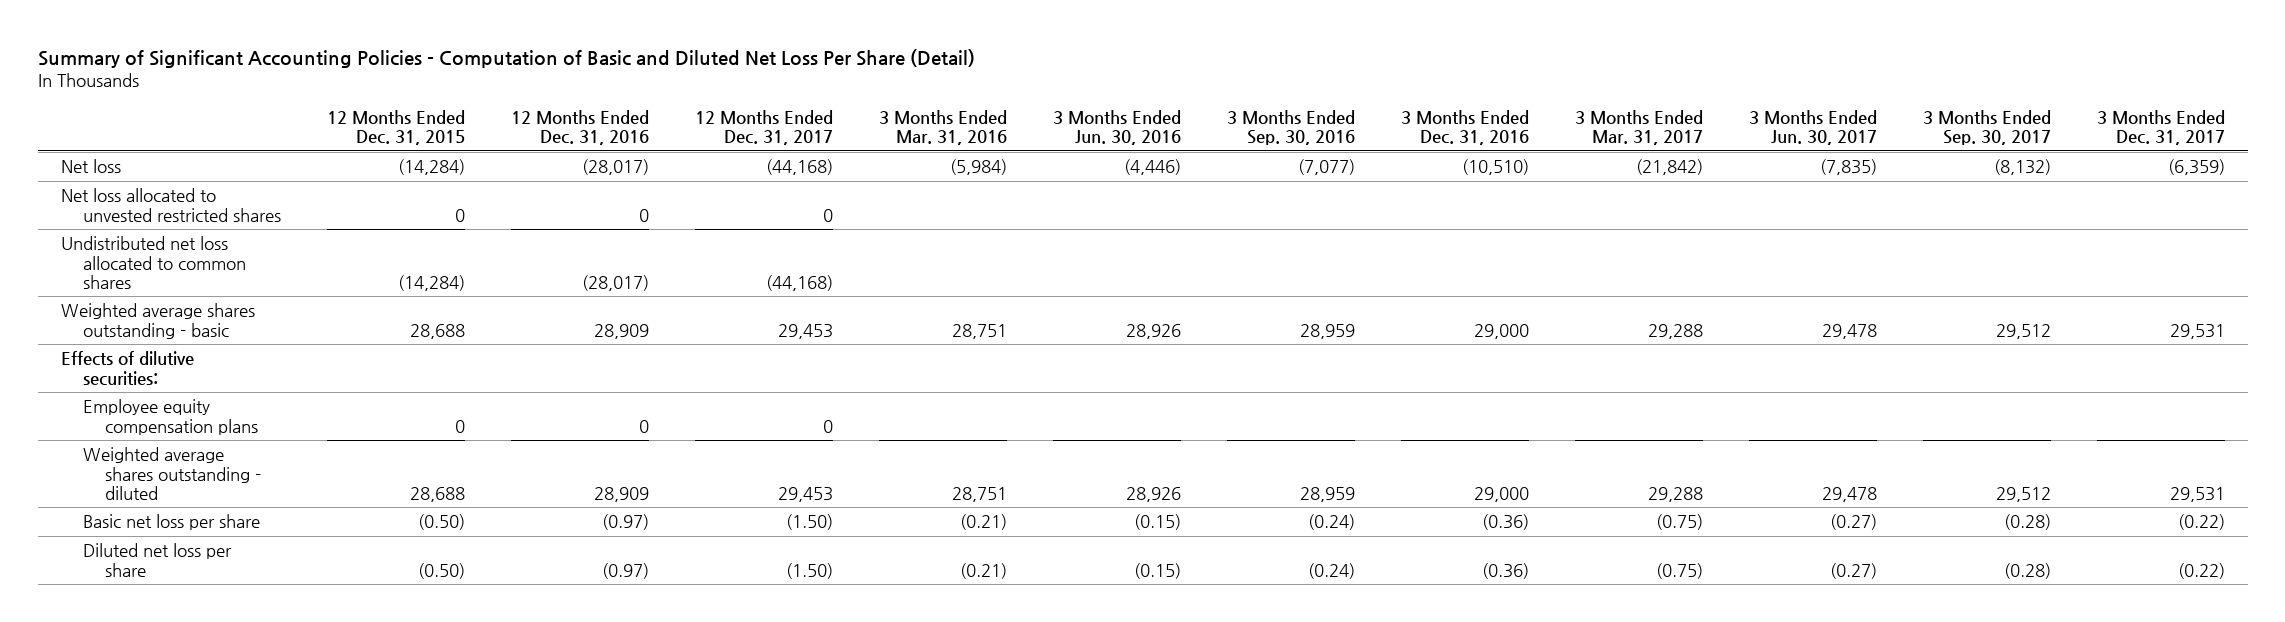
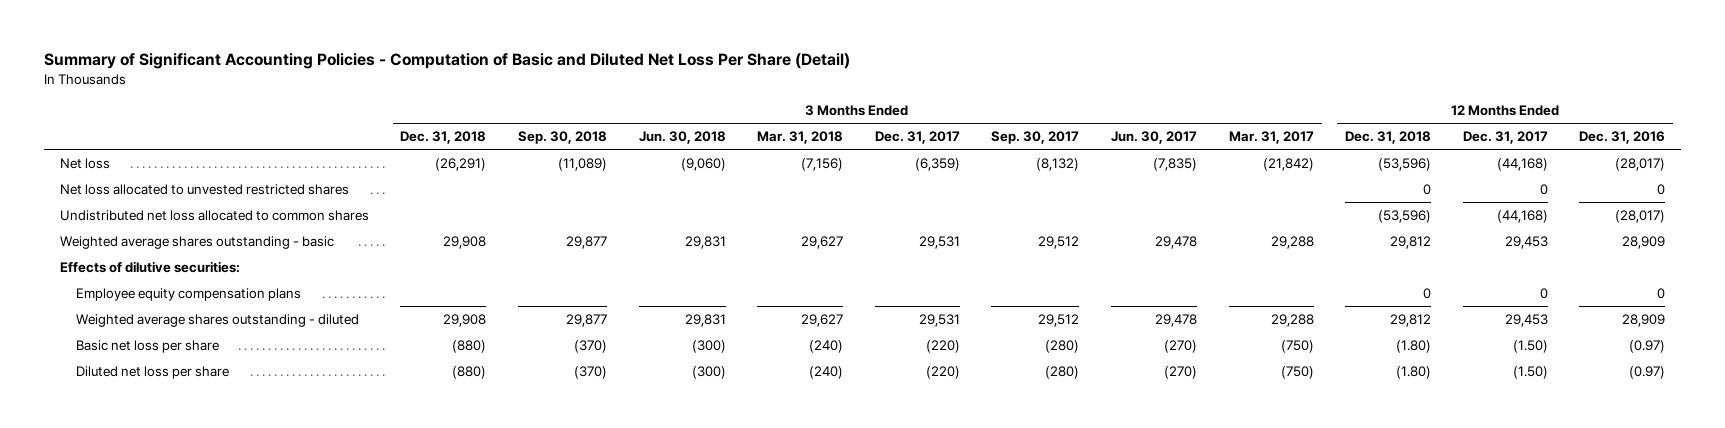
- | 12 Months Ended Dec. 31, 2015 | 12 Months Ended Dec. 31, 2016 | 12 Months Ended Dec. 31, 2017 | 3 Months Ended Mar. 31, 2016 | 3 Months Ended Jun. 30, 2016 | 3 Months Ended Sep. 30, 2016 | 3 Months Ended Dec. 31, 2016 | 3 Months Ended Mar. 31, 2017 | 3 Months Ended Jun. 30, 2017 | 3 Months Ended Sep. 30, 2017 | 3 Months Ended Dec. 31, 2017
+ | 3 Months Ended Dec. 31, 2018 | 3 Months Ended Sep. 30, 2018 | 3 Months Ended Jun. 30, 2018 | 3 Months Ended Mar. 31, 2018 | 3 Months Ended Dec. 31, 2017 | 3 Months Ended Sep. 30, 2017 | 3 Months Ended Jun. 30, 2017 | 3 Months Ended Mar. 31, 2017 | 12 Months Ended Dec. 31, 2018 | 12 Months Ended Dec. 31, 2017 | 12 Months Ended Dec. 31, 2016
- Basic net loss per share | (0.50) | (0.97) | (1.50) | (0.21) | (0.15) | (0.24) | (0.36) | (0.75) | (0.27) | (0.28) | (0.22)
- Diluted net loss per share | (0.50) | (0.97) | (1.50) | (0.21) | (0.15) | (0.24) | (0.36) | (0.75) | (0.27) | (0.28) | (0.22)
+ Basic net loss per share | (880) | (370) | (300) | (240) | (220) | (280) | (270) | (750) | (1.80) | (1.50) | (0.97)
+ Diluted net loss per share | (880) | (370) | (300) | (240) | (220) | (280) | (270) | (750) | (1.80) | (1.50) | (0.97)

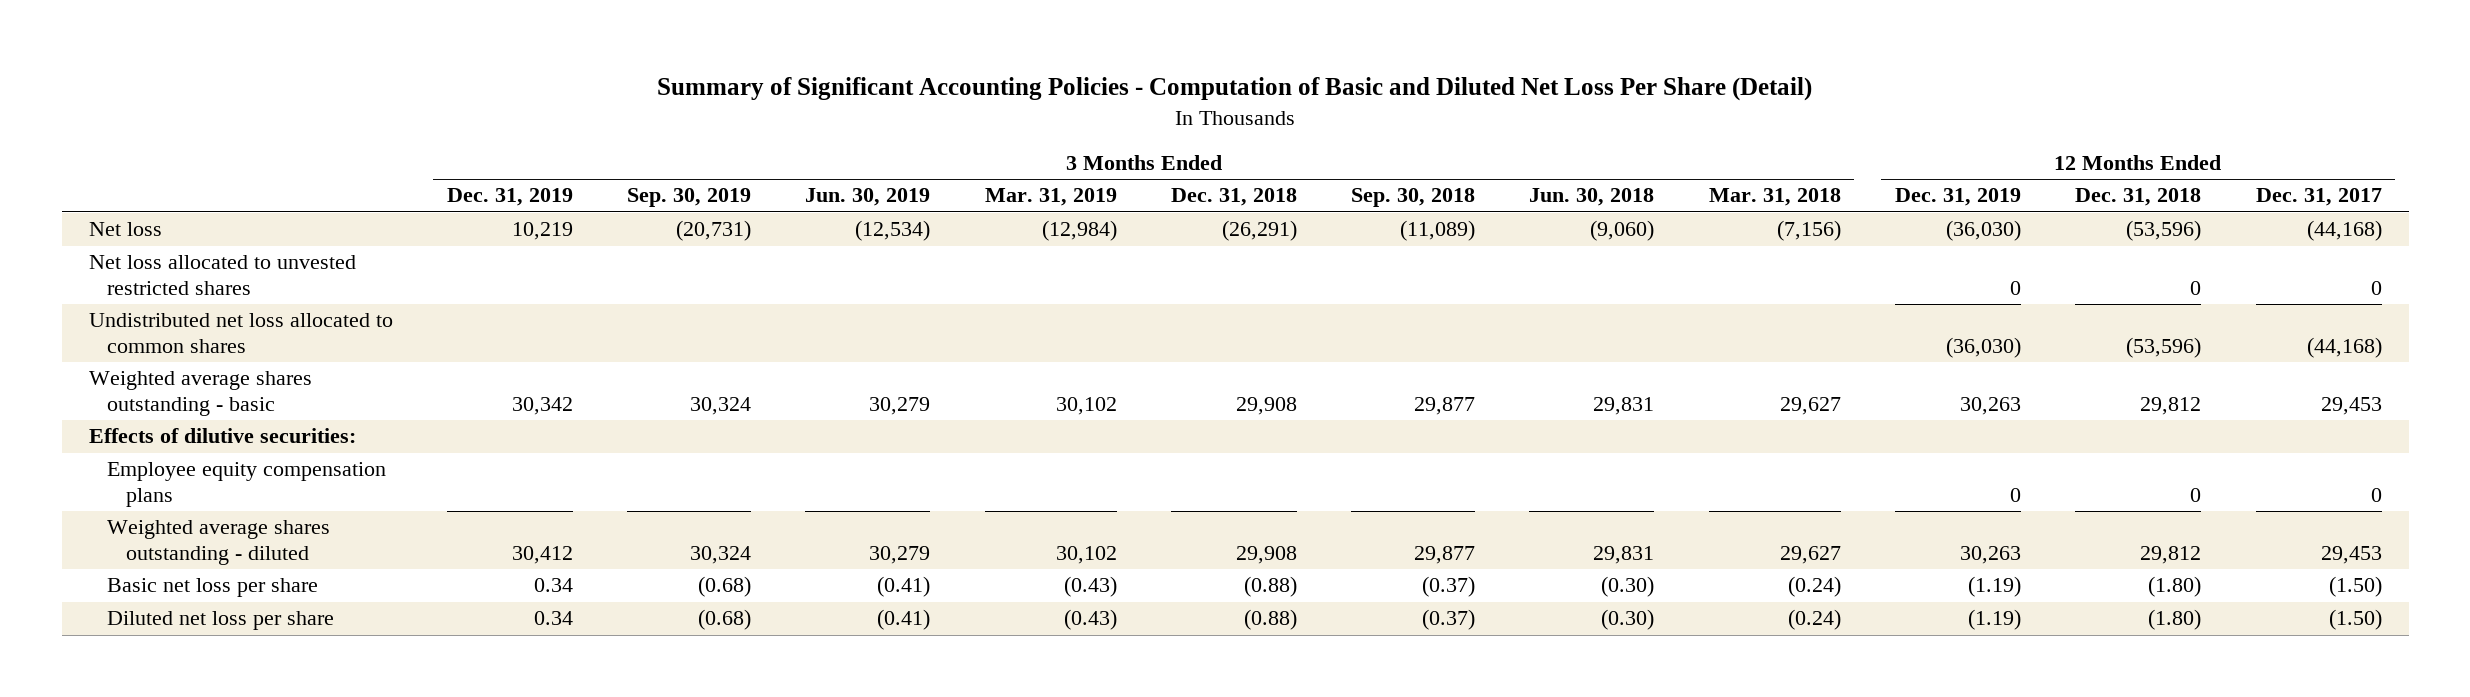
- | 3 Months Ended Dec. 31, 2018 | 3 Months Ended Sep. 30, 2018 | 3 Months Ended Jun. 30, 2018 | 3 Months Ended Mar. 31, 2018 | 3 Months Ended Dec. 31, 2017 | 3 Months Ended Sep. 30, 2017 | 3 Months Ended Jun. 30, 2017 | 3 Months Ended Mar. 31, 2017 | 12 Months Ended Dec. 31, 2018 | 12 Months Ended Dec. 31, 2017 | 12 Months Ended Dec. 31, 2016
+ | 3 Months Ended Dec. 31, 2019 | 3 Months Ended Sep. 30, 2019 | 3 Months Ended Jun. 30, 2019 | 3 Months Ended Mar. 31, 2019 | 3 Months Ended Dec. 31, 2018 | 3 Months Ended Sep. 30, 2018 | 3 Months Ended Jun. 30, 2018 | 3 Months Ended Mar. 31, 2018 | 12 Months Ended Dec. 31, 2019 | 12 Months Ended Dec. 31, 2018 | 12 Months Ended Dec. 31, 2017
- Basic net loss per share | (880) | (370) | (300) | (240) | (220) | (280) | (270) | (750) | (1.80) | (1.50) | (0.97)
- Diluted net loss per share | (880) | (370) | (300) | (240) | (220) | (280) | (270) | (750) | (1.80) | (1.50) | (0.97)
+ Basic net loss per share | 0.34 | (0.68) | (0.41) | (0.43) | (0.88) | (0.37) | (0.30) | (0.24) | (1.19) | (1.80) | (1.50)
+ Diluted net loss per share | 0.34 | (0.68) | (0.41) | (0.43) | (0.88) | (0.37) | (0.30) | (0.24) | (1.19) | (1.80) | (1.50)

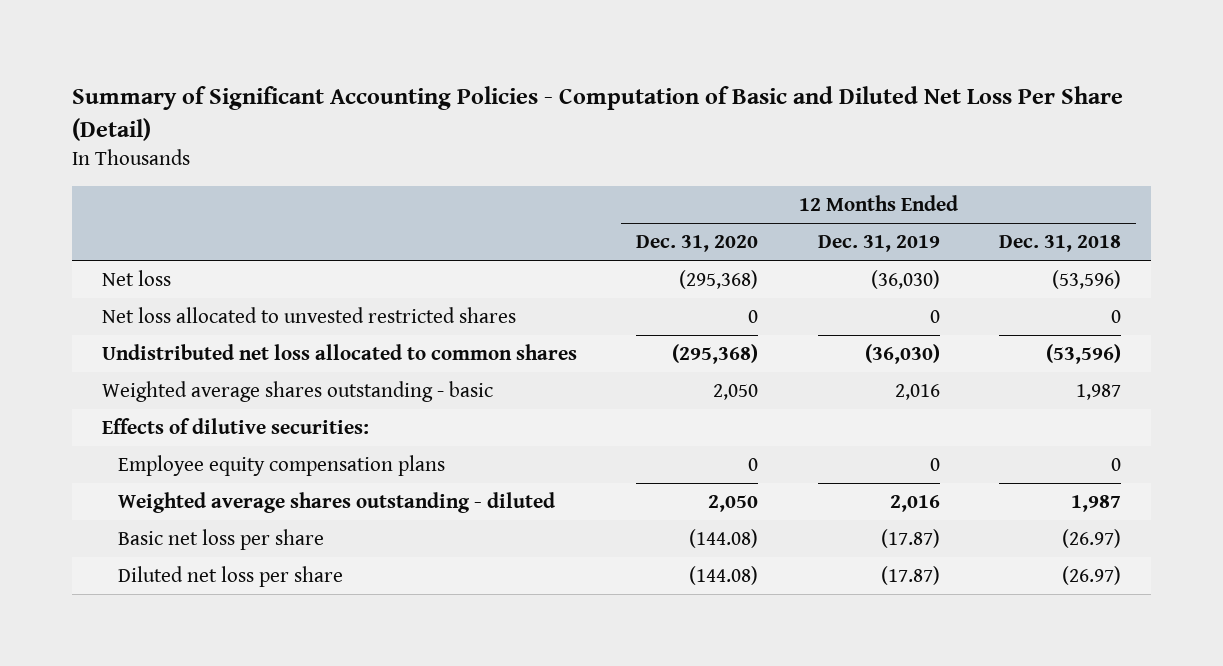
- | 3 Months Ended Dec. 31, 2019 | 3 Months Ended Sep. 30, 2019 | 3 Months Ended Jun. 30, 2019 | 3 Months Ended Mar. 31, 2019 | 3 Months Ended Dec. 31, 2018 | 3 Months Ended Sep. 30, 2018 | 3 Months Ended Jun. 30, 2018 | 3 Months Ended Mar. 31, 2018 | 12 Months Ended Dec. 31, 2019 | 12 Months Ended Dec. 31, 2018 | 12 Months Ended Dec. 31, 2017
+ | 12 Months Ended Dec. 31, 2020 | 12 Months Ended Dec. 31, 2019 | 12 Months Ended Dec. 31, 2018
- Weighted average shares outstanding - basic | 30,342 | 30,324 | 30,279 | 30,102 | 29,908 | 29,877 | 29,831 | 29,627 | 30,263 | 29,812 | 29,453
+ Weighted average shares outstanding - basic | 2,050 | 2,016 | 1,987
- Weighted average shares outstanding - diluted | 30,412 | 30,324 | 30,279 | 30,102 | 29,908 | 29,877 | 29,831 | 29,627 | 30,263 | 29,812 | 29,453
- Basic net loss per share | 0.34 | (0.68) | (0.41) | (0.43) | (0.88) | (0.37) | (0.30) | (0.24) | (1.19) | (1.80) | (1.50)
- Diluted net loss per share | 0.34 | (0.68) | (0.41) | (0.43) | (0.88) | (0.37) | (0.30) | (0.24) | (1.19) | (1.80) | (1.50)
+ Weighted average shares outstanding - diluted | 2,050 | 2,016 | 1,987
+ Basic net loss per share | (144.08) | (17.87) | (26.97)
+ Diluted net loss per share | (144.08) | (17.87) | (26.97)

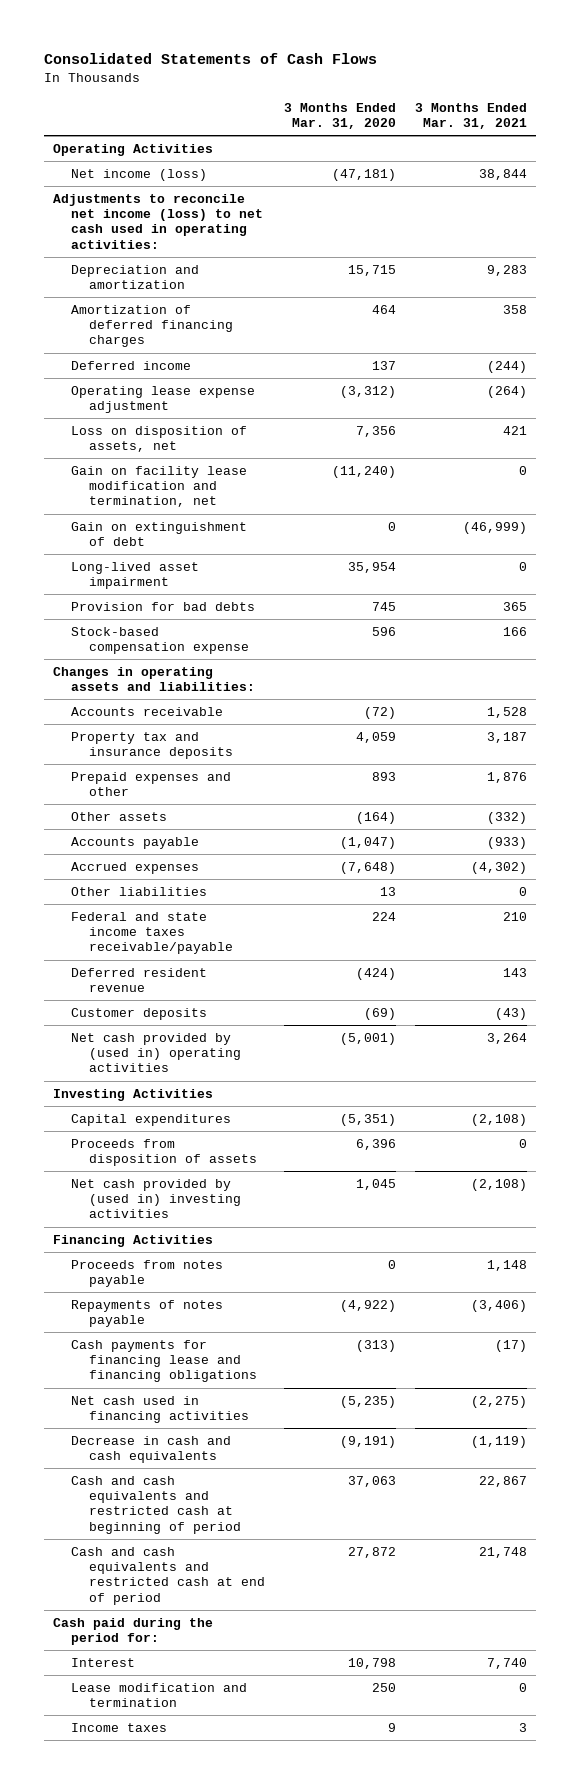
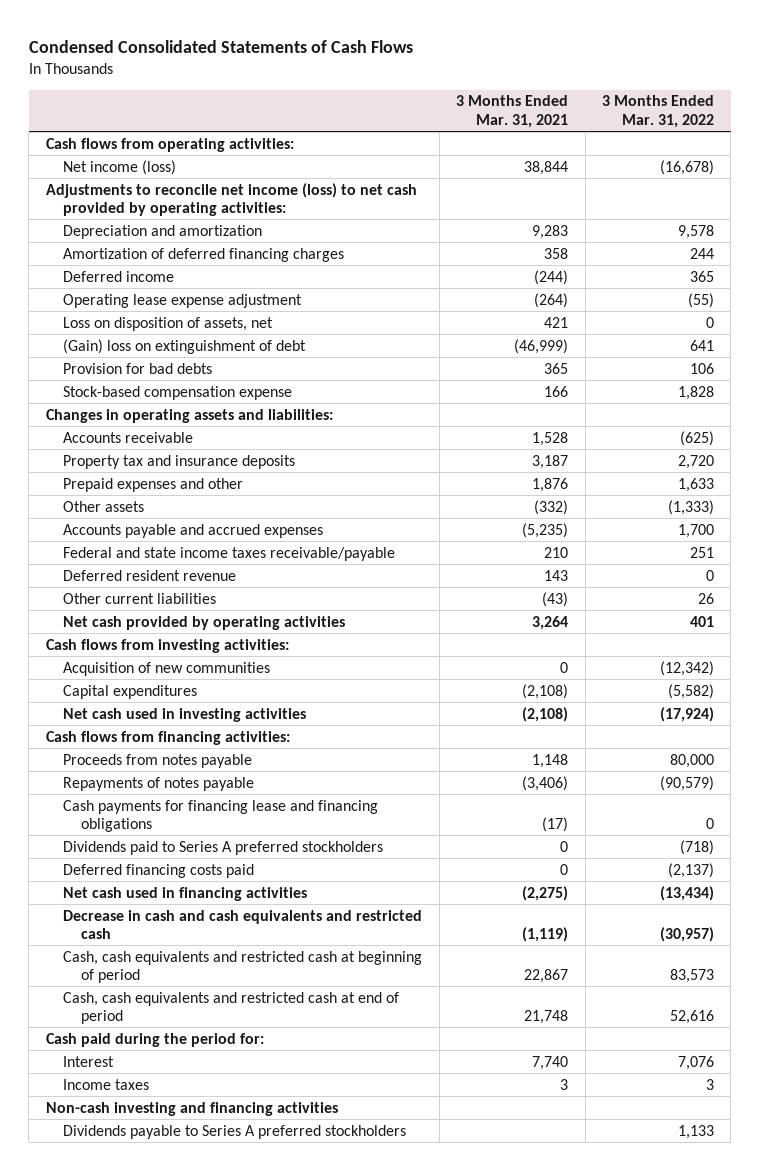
- Consolidated Statements of Cash Flows
+ Condensed Consolidated Statements of Cash Flows
- | 3 Months Ended Mar. 31, 2020 | 3 Months Ended Mar. 31, 2021
+ | 3 Months Ended Mar. 31, 2021 | 3 Months Ended Mar. 31, 2022
- Operating Activities
+ Cash flows from operating activities:
- Adjustments to reconcile net income (loss) to net cash used in operating activities:
+ Adjustments to reconcile net income (loss) to net cash provided by operating activities:
- Gain on facility lease modification and termination, net | (11,240) | 0
- Gain on extinguishment of debt | 0 | (46,999)
- Long-lived asset impairment | 35,954 | 0
+ (Gain) loss on extinguishment of debt | (46,999) | 641
- Accounts payable | (1,047) | (933)
- Accrued expenses | (7,648) | (4,302)
- Other liabilities | 13 | 0
+ Accounts payable and accrued expenses | (5,235) | 1,700
- Customer deposits | (69) | (43)
- Net cash provided by (used in) operating activities | (5,001) | 3,264
- Investing Activities
+ Other current liabilities | (43) | 26
+ Net cash provided by operating activities | 3,264 | 401
+ Cash flows from investing activities:
+ Acquisition of new communities | 0 | (12,342)
- Proceeds from disposition of assets | 6,396 | 0
- Net cash provided by (used in) investing activities | 1,045 | (2,108)
- Financing Activities
+ Net cash used in investing activities | (2,108) | (17,924)
+ Cash flows from financing activities:
+ Dividends paid to Series A preferred stockholders | 0 | (718)
+ Deferred financing costs paid | 0 | (2,137)
- Decrease in cash and cash equivalents | (9,191) | (1,119)
- Cash and cash equivalents and restricted cash at beginning of period | 37,063 | 22,867
- Cash and cash equivalents and restricted cash at end of period | 27,872 | 21,748
+ Decrease in cash and cash equivalents and restricted cash | (1,119) | (30,957)
+ Cash, cash equivalents and restricted cash at beginning of period | 22,867 | 83,573
+ Cash, cash equivalents and restricted cash at end of period | 21,748 | 52,616
- Lease modification and termination | 250 | 0
+ Non-cash investing and financing activities
+ Dividends payable to Series A preferred stockholders | | 1,133

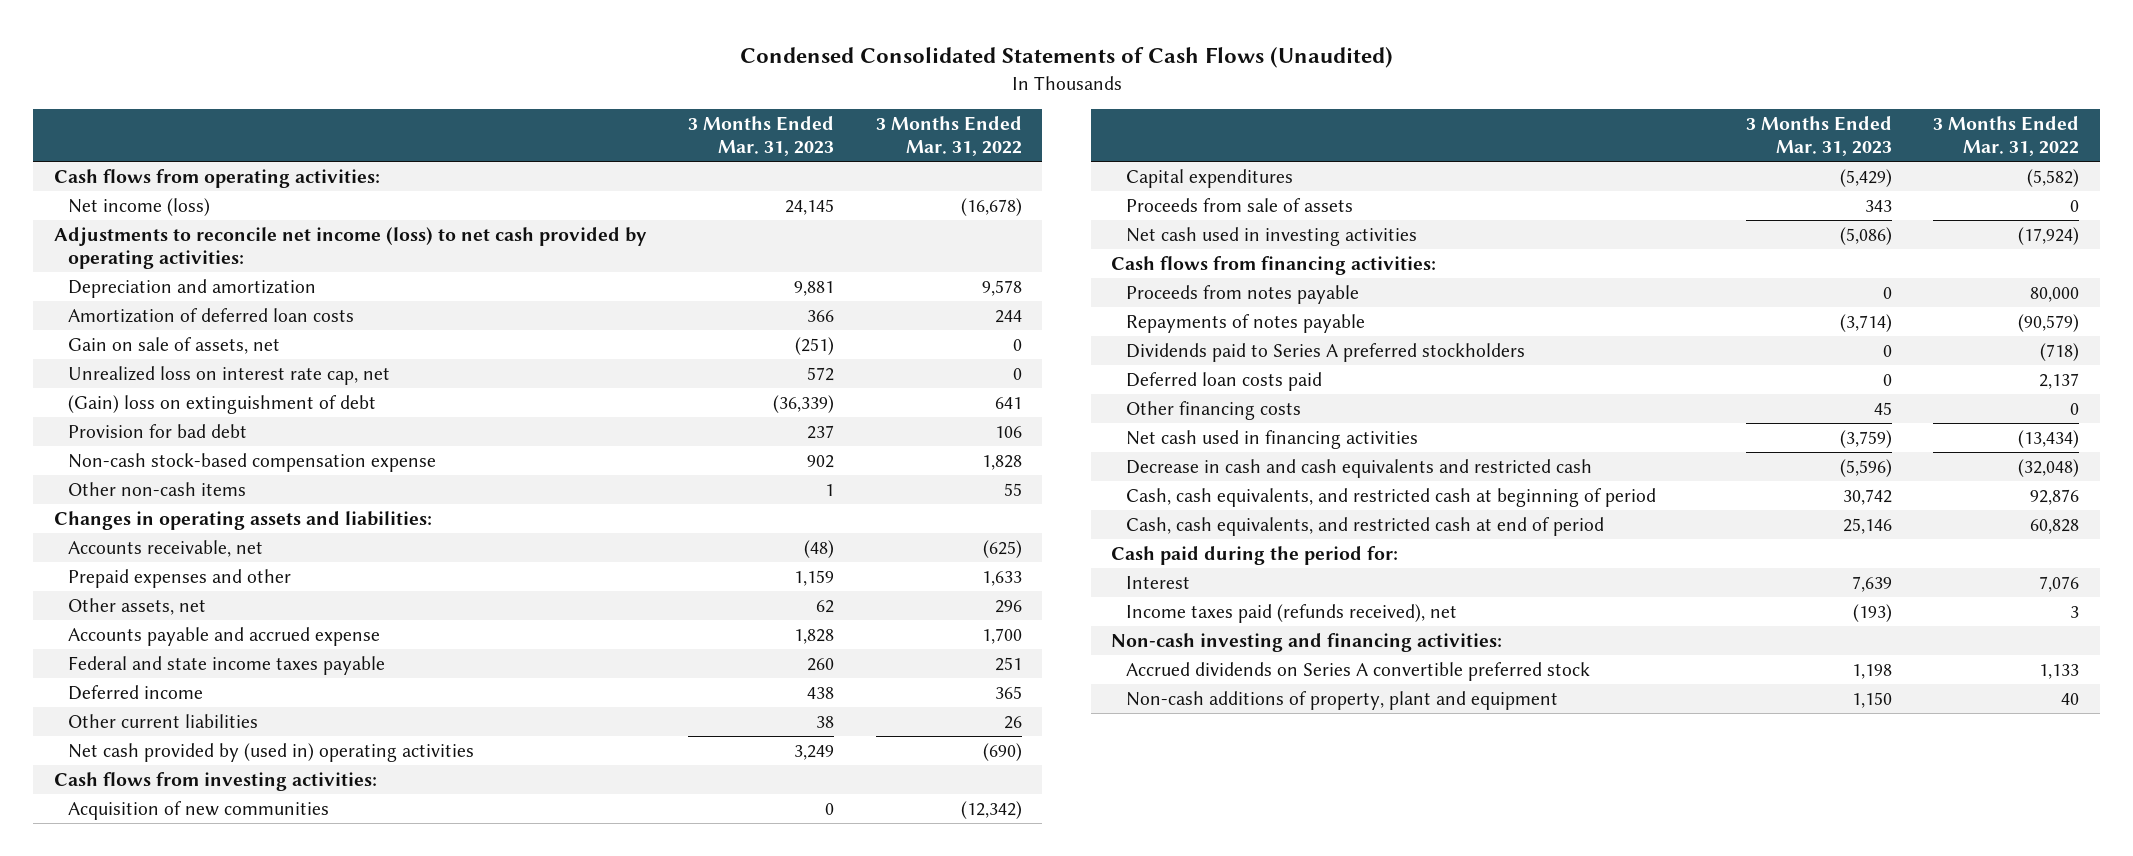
- Condensed Consolidated Statements of Cash Flows
+ Condensed Consolidated Statements of Cash Flows (Unaudited)
- | 3 Months Ended Mar. 31, 2021 | 3 Months Ended Mar. 31, 2022
+ | 3 Months Ended Mar. 31, 2023 | 3 Months Ended Mar. 31, 2022
- Amortization of deferred financing charges | 358 | 244
- Operating lease expense adjustment | (264) | (55)
- Loss on disposition of assets, net | 421 | 0
+ Amortization of deferred loan costs | 366 | 244
+ Gain on sale of assets, net | (251) | 0
+ Unrealized loss on interest rate cap, net | 572 | 0
- Provision for bad debts | 365 | 106
- Stock-based compensation expense | 166 | 1,828
+ Provision for bad debt | 237 | 106
+ Non-cash stock-based compensation expense | 902 | 1,828
+ Other non-cash items | 1 | 55
- Accounts receivable | 1,528 | (625)
- Property tax and insurance deposits | 3,187 | 2,720
+ Accounts receivable, net | (48) | (625)
- Other assets | (332) | (1,333)
- Accounts payable and accrued expenses | (5,235) | 1,700
- Federal and state income taxes receivable/payable | 210 | 251
- Deferred resident revenue | 143 | 0
+ Other assets, net | 62 | 296
+ Accounts payable and accrued expense | 1,828 | 1,700
+ Federal and state income taxes payable | 260 | 251
moved down: Deferred income | 438 | 365
- Net cash provided by operating activities | 3,264 | 401
+ Net cash provided by (used in) operating activities | 3,249 | (690)
+ Proceeds from sale of assets | 343 | 0
- Cash payments for financing lease and financing obligations | (17) | 0
- Deferred financing costs paid | 0 | (2,137)
+ Deferred loan costs paid | 0 | 2,137
+ Other financing costs | 45 | 0
- Decrease in cash and cash equivalents and restricted cash | (1,119) | (30,957)
- Cash, cash equivalents and restricted cash at beginning of period | 22,867 | 83,573
- Cash, cash equivalents and restricted cash at end of period | 21,748 | 52,616
+ Decrease in cash and cash equivalents and restricted cash | (5,596) | (32,048)
+ Cash, cash equivalents, and restricted cash at beginning of period | 30,742 | 92,876
+ Cash, cash equivalents, and restricted cash at end of period | 25,146 | 60,828
- Income taxes | 3 | 3
- Non-cash investing and financing activities
- Dividends payable to Series A preferred stockholders | | 1,133
+ Income taxes paid (refunds received), net | (193) | 3
+ Non-cash investing and financing activities:
+ Accrued dividends on Series A convertible preferred stock | 1,198 | 1,133
+ Non-cash additions of property, plant and equipment | 1,150 | 40

